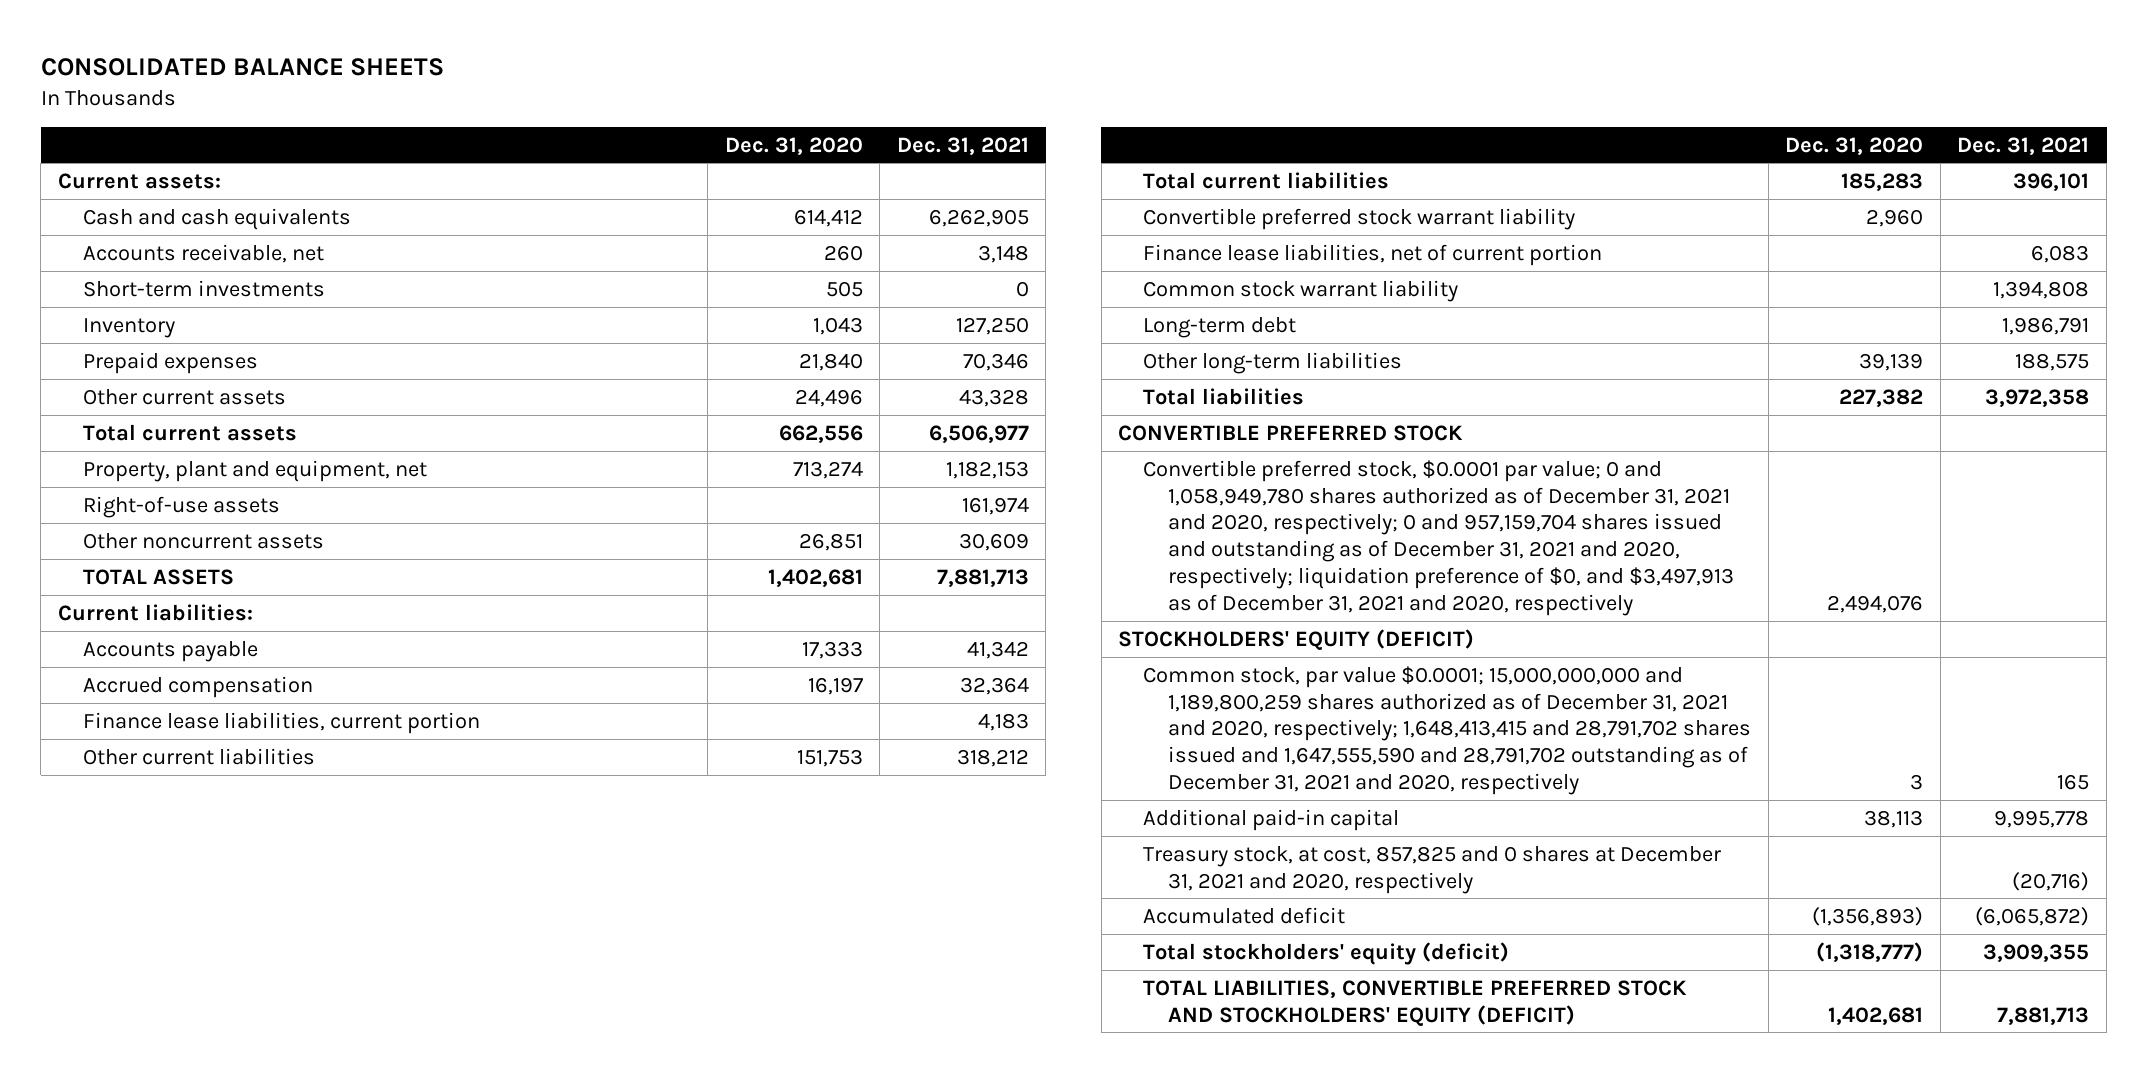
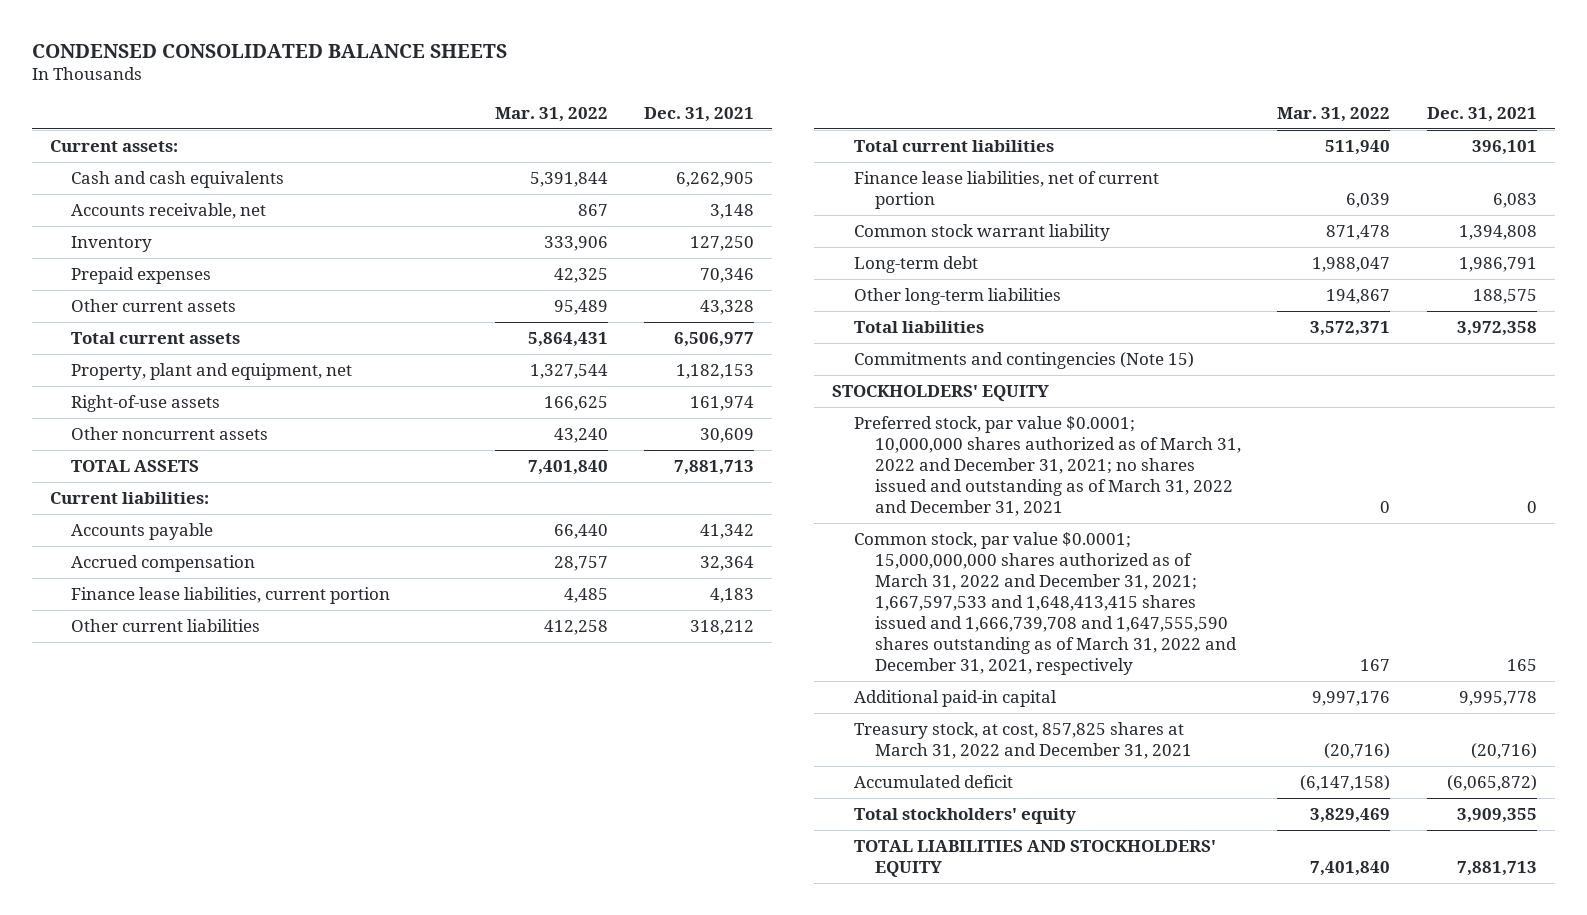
- CONSOLIDATED BALANCE SHEETS
+ CONDENSED CONSOLIDATED BALANCE SHEETS
- | Dec. 31, 2020 | Dec. 31, 2021
+ | Mar. 31, 2022 | Dec. 31, 2021
- Short-term investments | 505 | 0
- Convertible preferred stock warrant liability | 2,960 |
- CONVERTIBLE PREFERRED STOCK
- Convertible preferred stock, $0.0001 par value; 0 and 1,058,949,780 shares authorized as of December 31, 2021 and 2020, respectively; 0 and 957,159,704 shares issued and outstanding as of December 31, 2021 and 2020, respectively; liquidation preference of $0, and $3,497,913 as of December 31, 2021 and 2020, respectively | 2,494,076 |
- STOCKHOLDERS' EQUITY (DEFICIT)
- Common stock, par value $0.0001; 15,000,000,000 and 1,189,800,259 shares authorized as of December 31, 2021 and 2020, respectively; 1,648,413,415 and 28,791,702 shares issued and 1,647,555,590 and 28,791,702 outstanding as of December 31, 2021 and 2020, respectively | 3 | 165
+ Commitments and contingencies (Note 15)
+ STOCKHOLDERS' EQUITY
+ Preferred stock, par value $0.0001; 10,000,000 shares authorized as of March 31, 2022 and December 31, 2021; no shares issued and outstanding as of March 31, 2022 and December 31, 2021 | 0 | 0
+ Common stock, par value $0.0001; 15,000,000,000 shares authorized as of March 31, 2022 and December 31, 2021; 1,667,597,533 and 1,648,413,415 shares issued and 1,666,739,708 and 1,647,555,590 shares outstanding as of March 31, 2022 and December 31, 2021, respectively | 167 | 165
- Treasury stock, at cost, 857,825 and 0 shares at December 31, 2021 and 2020, respectively | | (20,716)
+ Treasury stock, at cost, 857,825 shares at March 31, 2022 and December 31, 2021 | (20,716) | (20,716)
- Total stockholders' equity (deficit) | (1,318,777) | 3,909,355
- TOTAL LIABILITIES, CONVERTIBLE PREFERRED STOCK AND STOCKHOLDERS' EQUITY (DEFICIT) | 1,402,681 | 7,881,713
+ Total stockholders' equity | 3,829,469 | 3,909,355
+ TOTAL LIABILITIES AND STOCKHOLDERS' EQUITY | 7,401,840 | 7,881,713

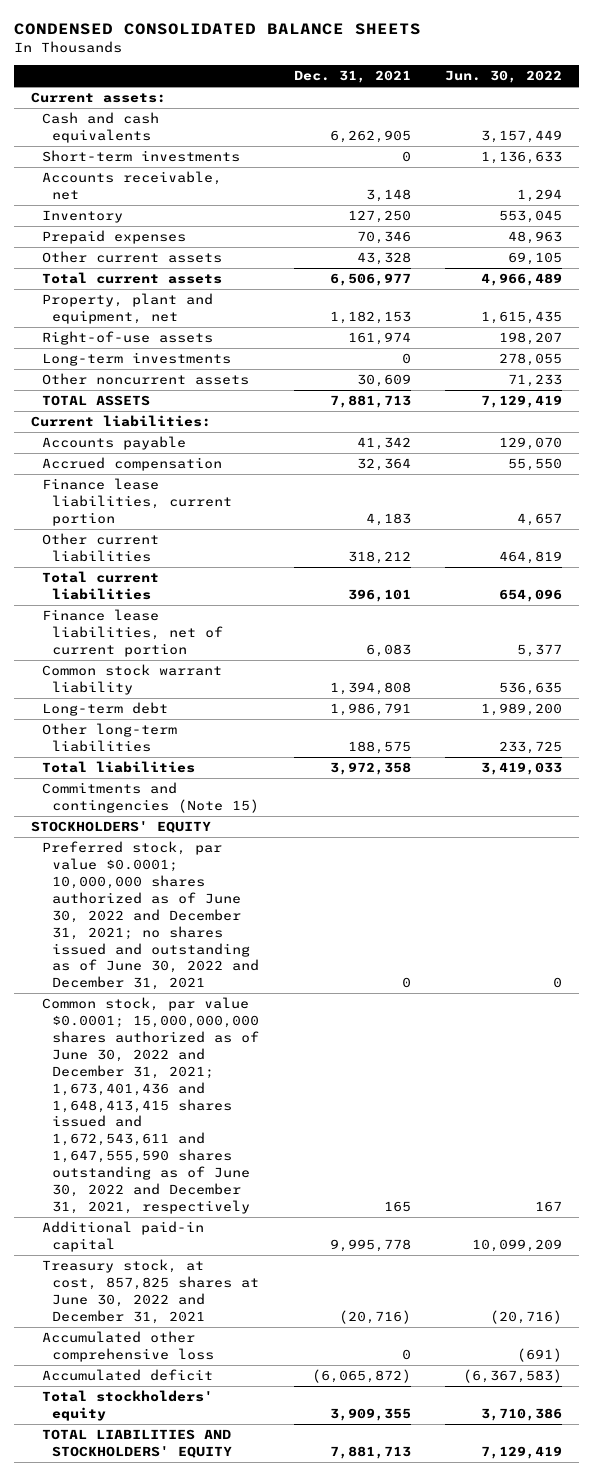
- | Mar. 31, 2022 | Dec. 31, 2021
+ | Dec. 31, 2021 | Jun. 30, 2022
+ Short-term investments | 0 | 1,136,633
+ Long-term investments | 0 | 278,055
- Preferred stock, par value $0.0001; 10,000,000 shares authorized as of March 31, 2022 and December 31, 2021; no shares issued and outstanding as of March 31, 2022 and December 31, 2021 | 0 | 0
- Common stock, par value $0.0001; 15,000,000,000 shares authorized as of March 31, 2022 and December 31, 2021; 1,667,597,533 and 1,648,413,415 shares issued and 1,666,739,708 and 1,647,555,590 shares outstanding as of March 31, 2022 and December 31, 2021, respectively | 167 | 165
+ Preferred stock, par value $0.0001; 10,000,000 shares authorized as of June 30, 2022 and December 31, 2021; no shares issued and outstanding as of June 30, 2022 and December 31, 2021 | 0 | 0
+ Common stock, par value $0.0001; 15,000,000,000 shares authorized as of June 30, 2022 and December 31, 2021; 1,673,401,436 and 1,648,413,415 shares issued and 1,672,543,611 and 1,647,555,590 shares outstanding as of June 30, 2022 and December 31, 2021, respectively | 165 | 167
- Treasury stock, at cost, 857,825 shares at March 31, 2022 and December 31, 2021 | (20,716) | (20,716)
+ Treasury stock, at cost, 857,825 shares at June 30, 2022 and December 31, 2021 | (20,716) | (20,716)
+ Accumulated other comprehensive loss | 0 | (691)

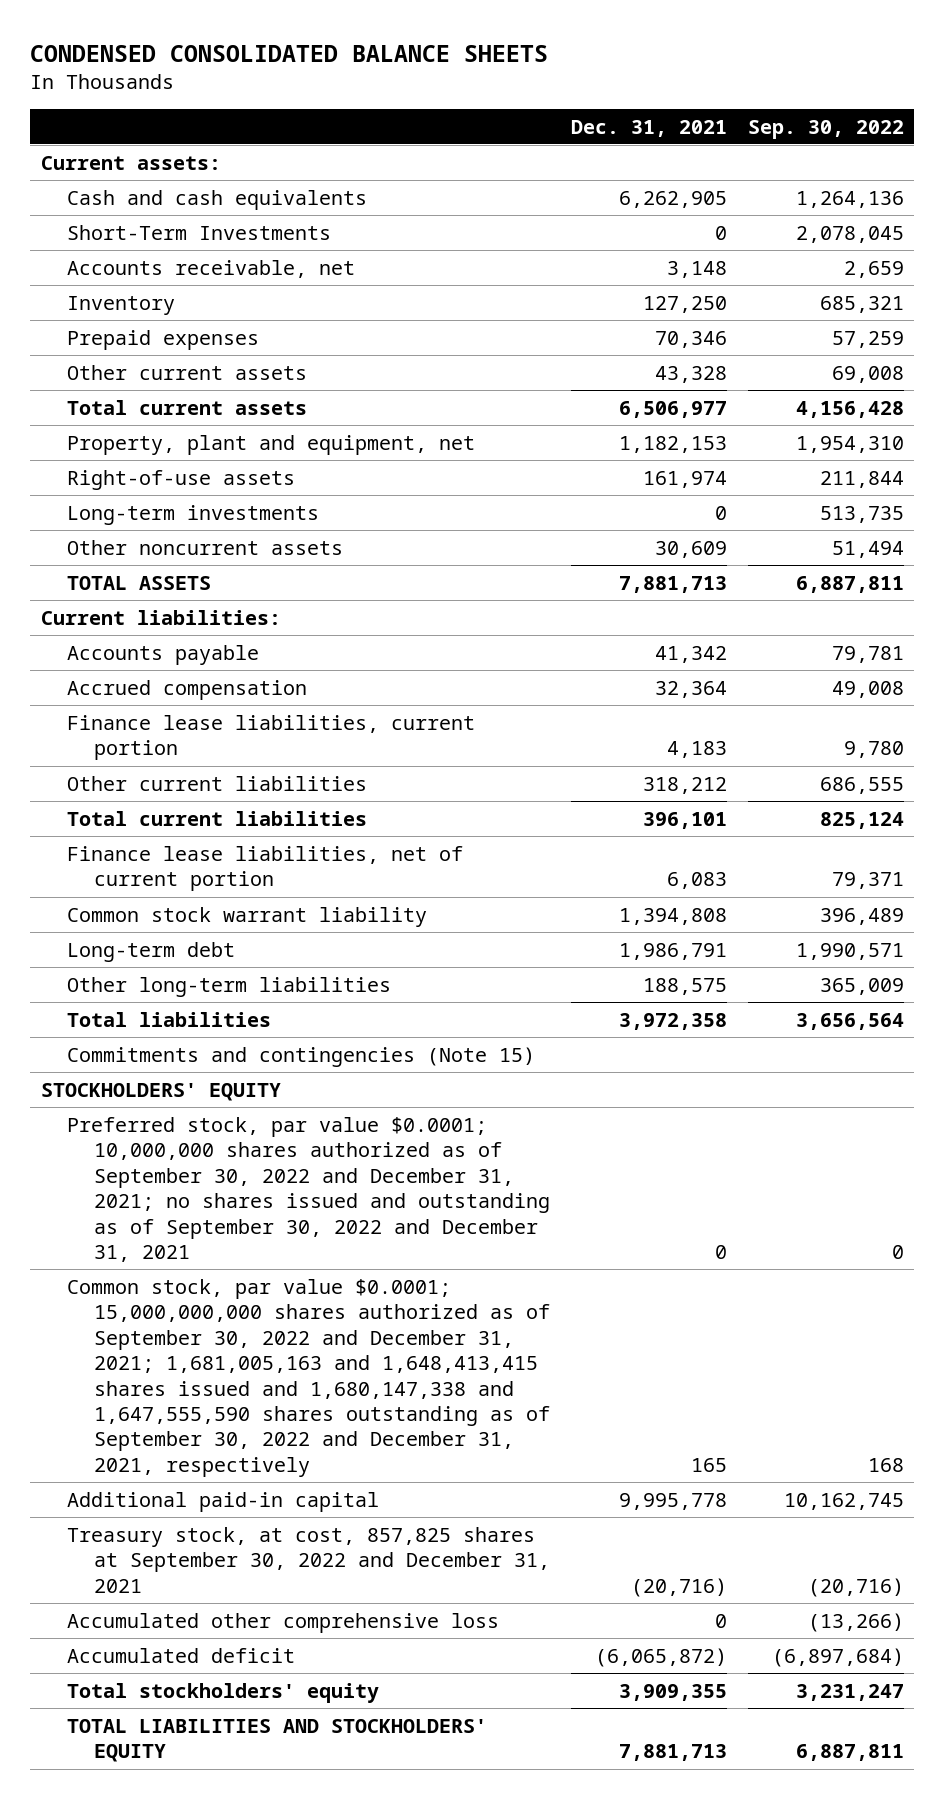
- | Dec. 31, 2021 | Jun. 30, 2022
+ | Dec. 31, 2021 | Sep. 30, 2022
- Short-term investments | 0 | 1,136,633
+ Short-Term Investments | 0 | 2,078,045
- Preferred stock, par value $0.0001; 10,000,000 shares authorized as of June 30, 2022 and December 31, 2021; no shares issued and outstanding as of June 30, 2022 and December 31, 2021 | 0 | 0
- Common stock, par value $0.0001; 15,000,000,000 shares authorized as of June 30, 2022 and December 31, 2021; 1,673,401,436 and 1,648,413,415 shares issued and 1,672,543,611 and 1,647,555,590 shares outstanding as of June 30, 2022 and December 31, 2021, respectively | 165 | 167
+ Preferred stock, par value $0.0001; 10,000,000 shares authorized as of September 30, 2022 and December 31, 2021; no shares issued and outstanding as of September 30, 2022 and December 31, 2021 | 0 | 0
+ Common stock, par value $0.0001; 15,000,000,000 shares authorized as of September 30, 2022 and December 31, 2021; 1,681,005,163 and 1,648,413,415 shares issued and 1,680,147,338 and 1,647,555,590 shares outstanding as of September 30, 2022 and December 31, 2021, respectively | 165 | 168
- Treasury stock, at cost, 857,825 shares at June 30, 2022 and December 31, 2021 | (20,716) | (20,716)
+ Treasury stock, at cost, 857,825 shares at September 30, 2022 and December 31, 2021 | (20,716) | (20,716)

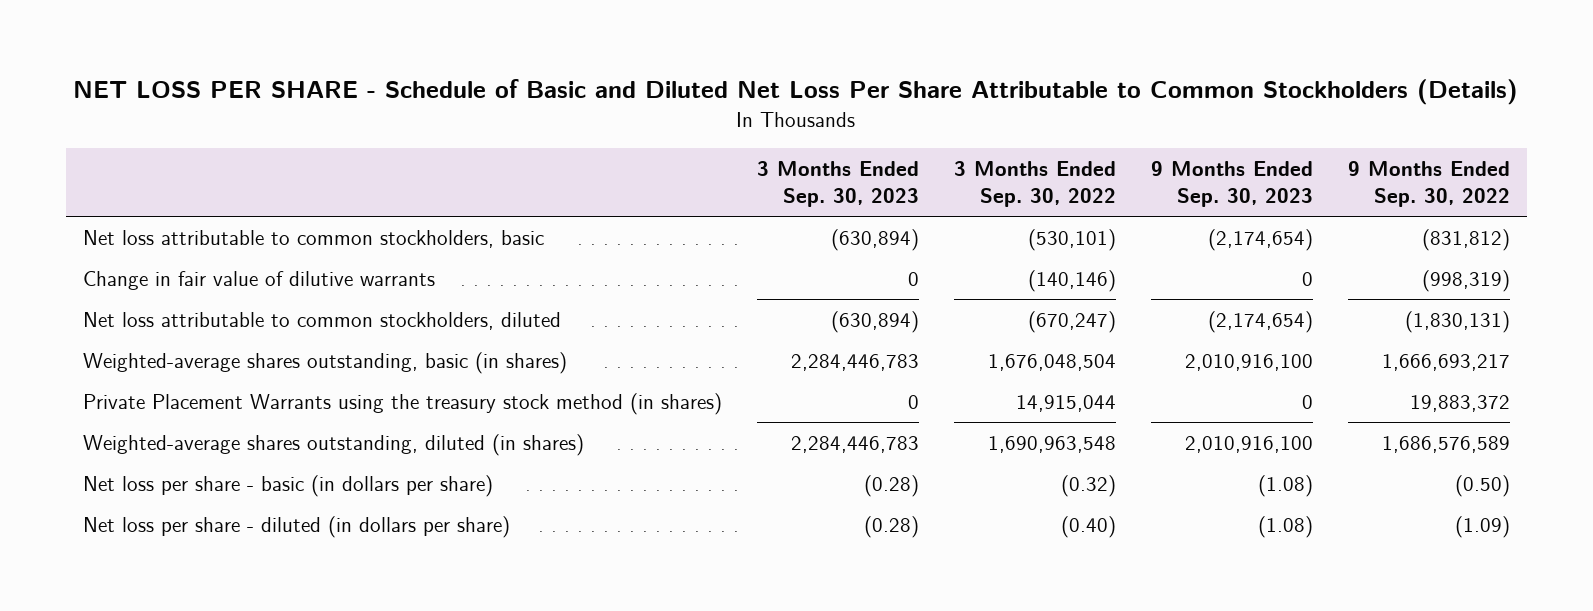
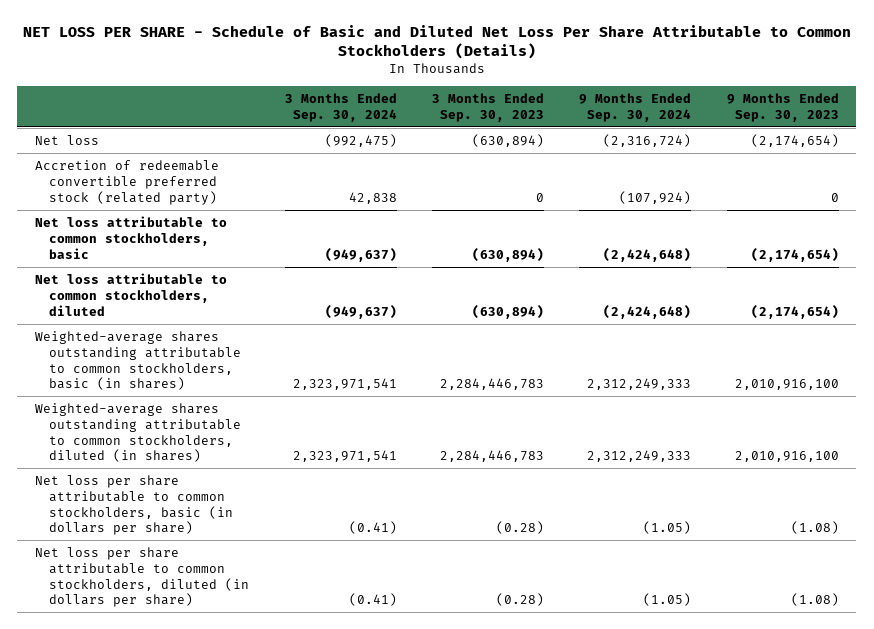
- | 3 Months Ended Sep. 30, 2023 | 3 Months Ended Sep. 30, 2022 | 9 Months Ended Sep. 30, 2023 | 9 Months Ended Sep. 30, 2022
+ | 3 Months Ended Sep. 30, 2024 | 3 Months Ended Sep. 30, 2023 | 9 Months Ended Sep. 30, 2024 | 9 Months Ended Sep. 30, 2023
+ Net loss | (992,475) | (630,894) | (2,316,724) | (2,174,654)
+ Accretion of redeemable convertible preferred stock (related party) | 42,838 | 0 | (107,924) | 0
- Change in fair value of dilutive warrants | 0 | (140,146) | 0 | (998,319)
- Weighted-average shares outstanding, basic (in shares) | 2,284,446,783 | 1,676,048,504 | 2,010,916,100 | 1,666,693,217
- Private Placement Warrants using the treasury stock method (in shares) | 0 | 14,915,044 | 0 | 19,883,372
- Weighted-average shares outstanding, diluted (in shares) | 2,284,446,783 | 1,690,963,548 | 2,010,916,100 | 1,686,576,589
- Net loss per share - basic (in dollars per share) | (0.28) | (0.32) | (1.08) | (0.50)
- Net loss per share - diluted (in dollars per share) | (0.28) | (0.40) | (1.08) | (1.09)
+ Weighted-average shares outstanding attributable to common stockholders, basic (in shares) | 2,323,971,541 | 2,284,446,783 | 2,312,249,333 | 2,010,916,100
+ Weighted-average shares outstanding attributable to common stockholders, diluted (in shares) | 2,323,971,541 | 2,284,446,783 | 2,312,249,333 | 2,010,916,100
+ Net loss per share attributable to common stockholders, basic (in dollars per share) | (0.41) | (0.28) | (1.05) | (1.08)
+ Net loss per share attributable to common stockholders, diluted (in dollars per share) | (0.41) | (0.28) | (1.05) | (1.08)

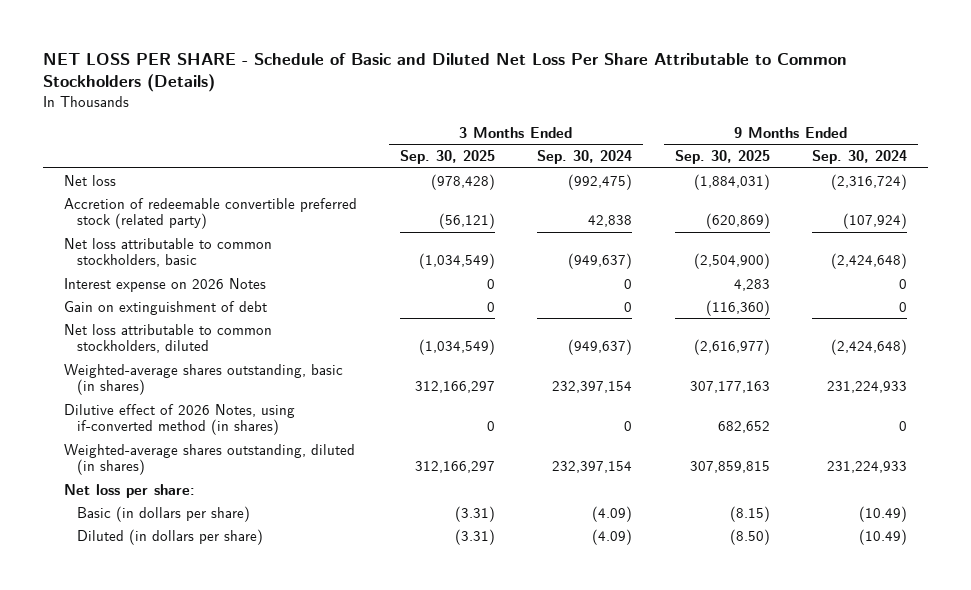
- | 3 Months Ended Sep. 30, 2024 | 3 Months Ended Sep. 30, 2023 | 9 Months Ended Sep. 30, 2024 | 9 Months Ended Sep. 30, 2023
+ | 3 Months Ended Sep. 30, 2025 | 3 Months Ended Sep. 30, 2024 | 9 Months Ended Sep. 30, 2025 | 9 Months Ended Sep. 30, 2024
+ Interest expense on 2026 Notes | 0 | 0 | 4,283 | 0
+ Gain on extinguishment of debt | 0 | 0 | (116,360) | 0
- Weighted-average shares outstanding attributable to common stockholders, basic (in shares) | 2,323,971,541 | 2,284,446,783 | 2,312,249,333 | 2,010,916,100
- Weighted-average shares outstanding attributable to common stockholders, diluted (in shares) | 2,323,971,541 | 2,284,446,783 | 2,312,249,333 | 2,010,916,100
- Net loss per share attributable to common stockholders, basic (in dollars per share) | (0.41) | (0.28) | (1.05) | (1.08)
- Net loss per share attributable to common stockholders, diluted (in dollars per share) | (0.41) | (0.28) | (1.05) | (1.08)
+ Weighted-average shares outstanding, basic (in shares) | 312,166,297 | 232,397,154 | 307,177,163 | 231,224,933
+ Dilutive effect of 2026 Notes, using if-converted method (in shares) | 0 | 0 | 682,652 | 0
+ Weighted-average shares outstanding, diluted (in shares) | 312,166,297 | 232,397,154 | 307,859,815 | 231,224,933
+ Net loss per share:
+ Basic (in dollars per share) | (3.31) | (4.09) | (8.15) | (10.49)
+ Diluted (in dollars per share) | (3.31) | (4.09) | (8.50) | (10.49)

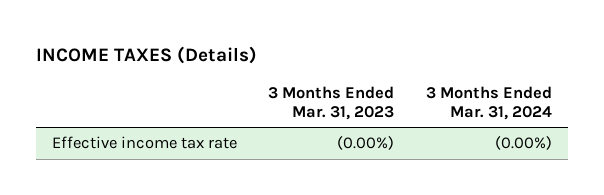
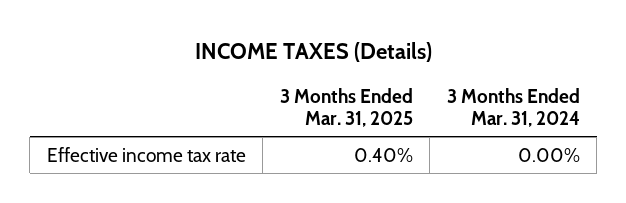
- | 3 Months Ended Mar. 31, 2023 | 3 Months Ended Mar. 31, 2024
+ | 3 Months Ended Mar. 31, 2025 | 3 Months Ended Mar. 31, 2024
- Effective income tax rate | (0.00%) | (0.00%)
+ Effective income tax rate | 0.40% | 0.00%

